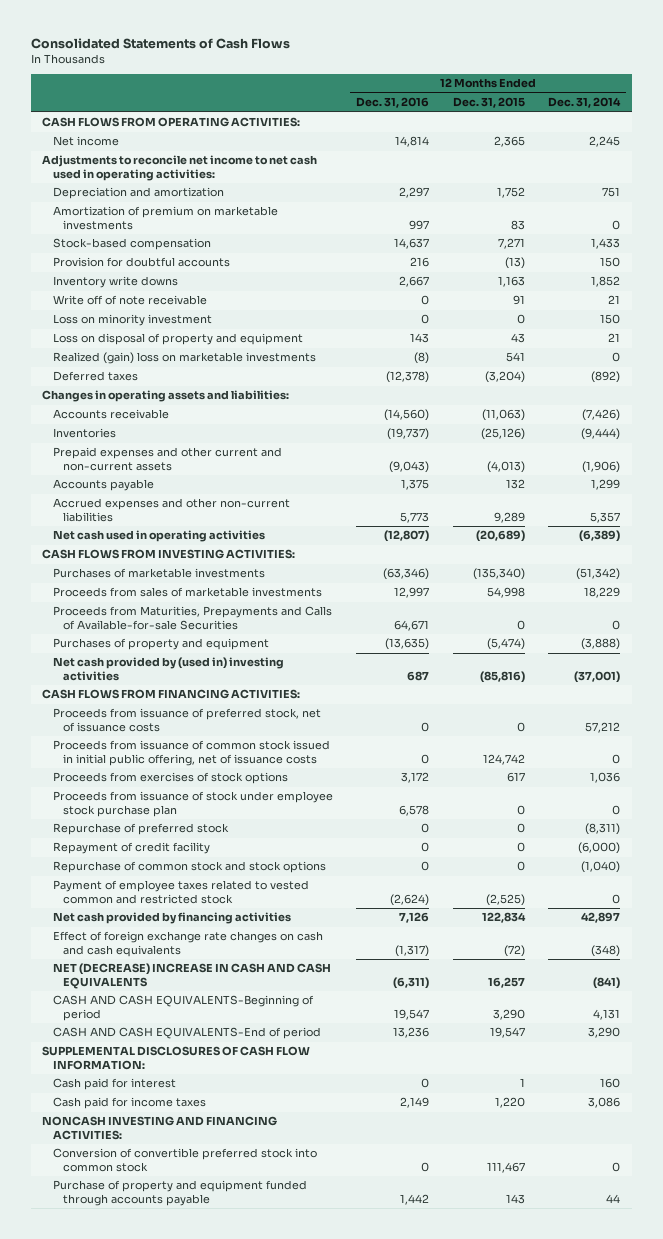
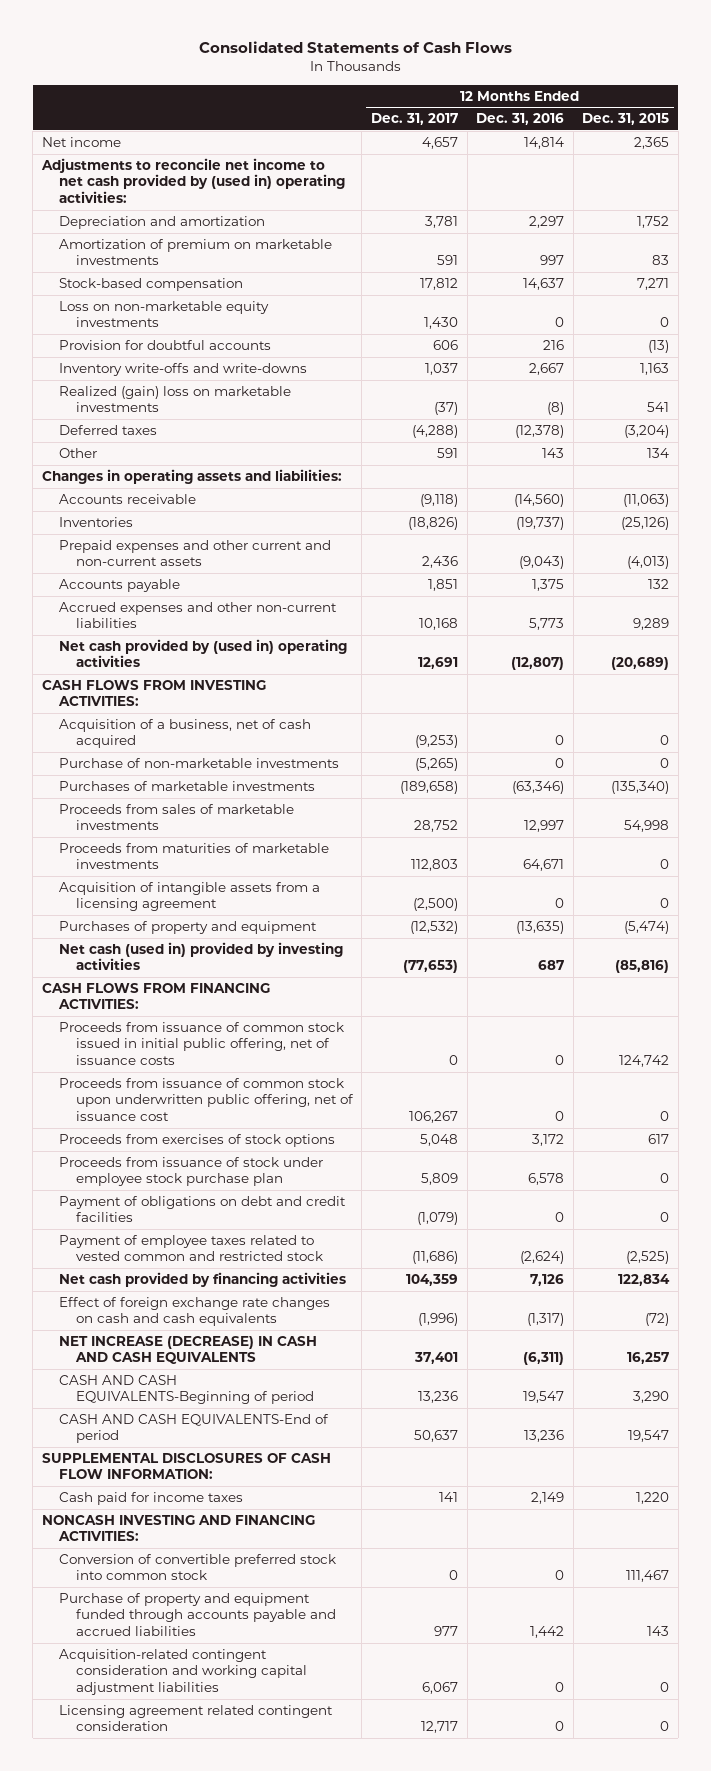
- | 12 Months Ended Dec. 31, 2016 | 12 Months Ended Dec. 31, 2015 | 12 Months Ended Dec. 31, 2014
+ | 12 Months Ended Dec. 31, 2017 | 12 Months Ended Dec. 31, 2016 | 12 Months Ended Dec. 31, 2015
- CASH FLOWS FROM OPERATING ACTIVITIES:
- Adjustments to reconcile net income to net cash used in operating activities:
+ Adjustments to reconcile net income to net cash provided by (used in) operating activities:
+ Loss on non-marketable equity investments | 1,430 | 0 | 0
- Inventory write downs | 2,667 | 1,163 | 1,852
- Write off of note receivable | 0 | 91 | 21
- Loss on minority investment | 0 | 0 | 150
- Loss on disposal of property and equipment | 143 | 43 | 21
+ Inventory write-offs and write-downs | 1,037 | 2,667 | 1,163
+ Other | 591 | 143 | 134
- Net cash used in operating activities | (12,807) | (20,689) | (6,389)
+ Net cash provided by (used in) operating activities | 12,691 | (12,807) | (20,689)
+ Acquisition of a business, net of cash acquired | (9,253) | 0 | 0
+ Purchase of non-marketable investments | (5,265) | 0 | 0
- Proceeds from Maturities, Prepayments and Calls of Available-for-sale Securities | 64,671 | 0 | 0
+ Proceeds from maturities of marketable investments | 112,803 | 64,671 | 0
+ Acquisition of intangible assets from a licensing agreement | (2,500) | 0 | 0
- Net cash provided by (used in) investing activities | 687 | (85,816) | (37,001)
+ Net cash (used in) provided by investing activities | (77,653) | 687 | (85,816)
- Proceeds from issuance of preferred stock, net of issuance costs | 0 | 0 | 57,212
+ Proceeds from issuance of common stock upon underwritten public offering, net of issuance cost | 106,267 | 0 | 0
- Repurchase of preferred stock | 0 | 0 | (8,311)
- Repayment of credit facility | 0 | 0 | (6,000)
- Repurchase of common stock and stock options | 0 | 0 | (1,040)
+ Payment of obligations on debt and credit facilities | (1,079) | 0 | 0
- NET (DECREASE) INCREASE IN CASH AND CASH EQUIVALENTS | (6,311) | 16,257 | (841)
+ NET INCREASE (DECREASE) IN CASH AND CASH EQUIVALENTS | 37,401 | (6,311) | 16,257
- Cash paid for interest | 0 | 1 | 160
- Purchase of property and equipment funded through accounts payable | 1,442 | 143 | 44
+ Purchase of property and equipment funded through accounts payable and accrued liabilities | 977 | 1,442 | 143
+ Acquisition-related contingent consideration and working capital adjustment liabilities | 6,067 | 0 | 0
+ Licensing agreement related contingent consideration | 12,717 | 0 | 0

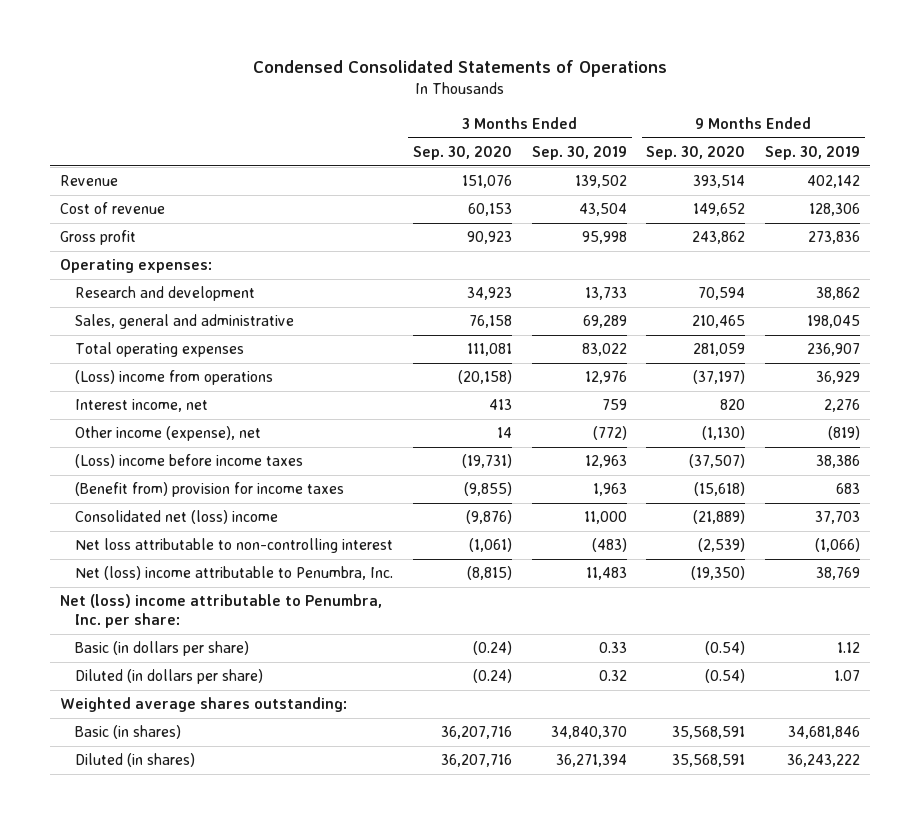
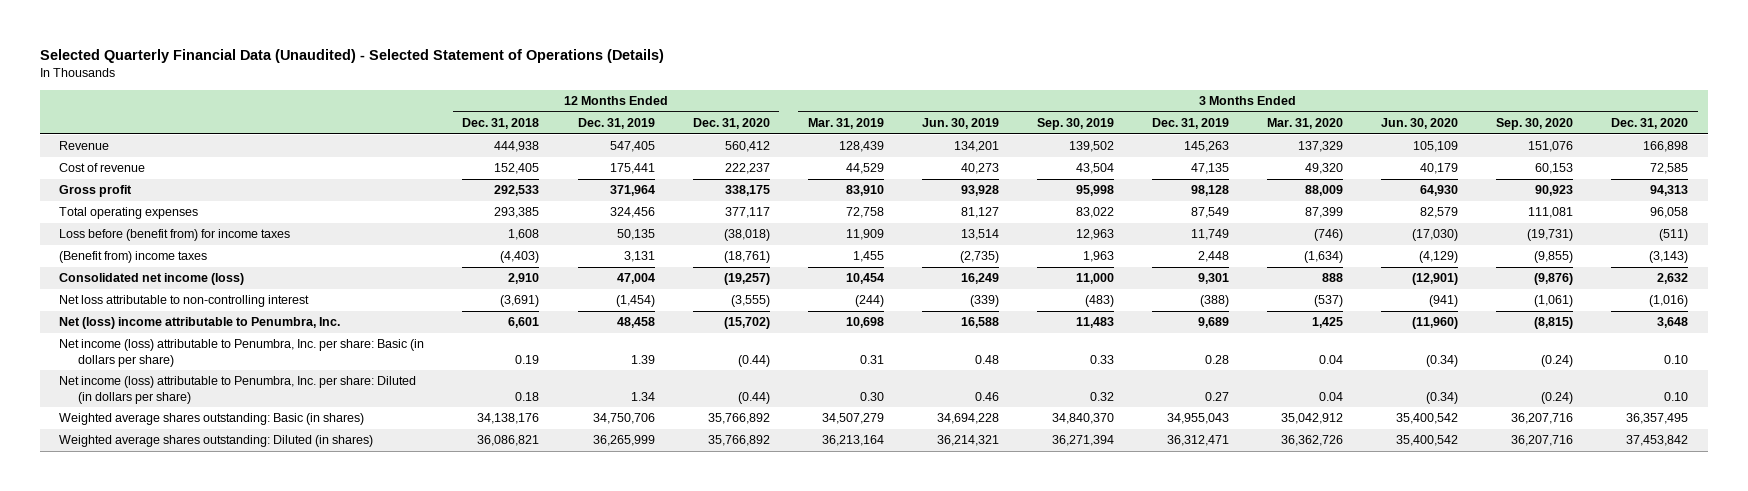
- Condensed Consolidated Statements of Operations
+ Selected Quarterly Financial Data (Unaudited) - Selected Statement of Operations (Details)
- | 3 Months Ended Sep. 30, 2020 | 3 Months Ended Sep. 30, 2019 | 9 Months Ended Sep. 30, 2020 | 9 Months Ended Sep. 30, 2019
+ | 12 Months Ended Dec. 31, 2018 | 12 Months Ended Dec. 31, 2019 | 12 Months Ended Dec. 31, 2020 | 3 Months Ended Mar. 31, 2019 | 3 Months Ended Jun. 30, 2019 | 3 Months Ended Sep. 30, 2019 | 3 Months Ended Dec. 31, 2019 | 3 Months Ended Mar. 31, 2020 | 3 Months Ended Jun. 30, 2020 | 3 Months Ended Sep. 30, 2020 | 3 Months Ended Dec. 31, 2020
- Operating expenses:
- Research and development | 34,923 | 13,733 | 70,594 | 38,862
- Sales, general and administrative | 76,158 | 69,289 | 210,465 | 198,045
- (Loss) income from operations | (20,158) | 12,976 | (37,197) | 36,929
- Interest income, net | 413 | 759 | 820 | 2,276
- Other income (expense), net | 14 | (772) | (1,130) | (819)
- (Loss) income before income taxes | (19,731) | 12,963 | (37,507) | 38,386
- (Benefit from) provision for income taxes | (9,855) | 1,963 | (15,618) | 683
- Consolidated net (loss) income | (9,876) | 11,000 | (21,889) | 37,703
+ Loss before (benefit from) for income taxes | 1,608 | 50,135 | (38,018) | 11,909 | 13,514 | 12,963 | 11,749 | (746) | (17,030) | (19,731) | (511)
+ (Benefit from) income taxes | (4,403) | 3,131 | (18,761) | 1,455 | (2,735) | 1,963 | 2,448 | (1,634) | (4,129) | (9,855) | (3,143)
+ Consolidated net income (loss) | 2,910 | 47,004 | (19,257) | 10,454 | 16,249 | 11,000 | 9,301 | 888 | (12,901) | (9,876) | 2,632
- Net (loss) income attributable to Penumbra, Inc. per share:
- Basic (in dollars per share) | (0.24) | 0.33 | (0.54) | 1.12
- Diluted (in dollars per share) | (0.24) | 0.32 | (0.54) | 1.07
- Weighted average shares outstanding:
- Basic (in shares) | 36,207,716 | 34,840,370 | 35,568,591 | 34,681,846
- Diluted (in shares) | 36,207,716 | 36,271,394 | 35,568,591 | 36,243,222
+ Net income (loss) attributable to Penumbra, Inc. per share: Basic (in dollars per share) | 0.19 | 1.39 | (0.44) | 0.31 | 0.48 | 0.33 | 0.28 | 0.04 | (0.34) | (0.24) | 0.10
+ Net income (loss) attributable to Penumbra, Inc. per share: Diluted (in dollars per share) | 0.18 | 1.34 | (0.44) | 0.30 | 0.46 | 0.32 | 0.27 | 0.04 | (0.34) | (0.24) | 0.10
+ Weighted average shares outstanding: Basic (in shares) | 34,138,176 | 34,750,706 | 35,766,892 | 34,507,279 | 34,694,228 | 34,840,370 | 34,955,043 | 35,042,912 | 35,400,542 | 36,207,716 | 36,357,495
+ Weighted average shares outstanding: Diluted (in shares) | 36,086,821 | 36,265,999 | 35,766,892 | 36,213,164 | 36,214,321 | 36,271,394 | 36,312,471 | 36,362,726 | 35,400,542 | 36,207,716 | 37,453,842

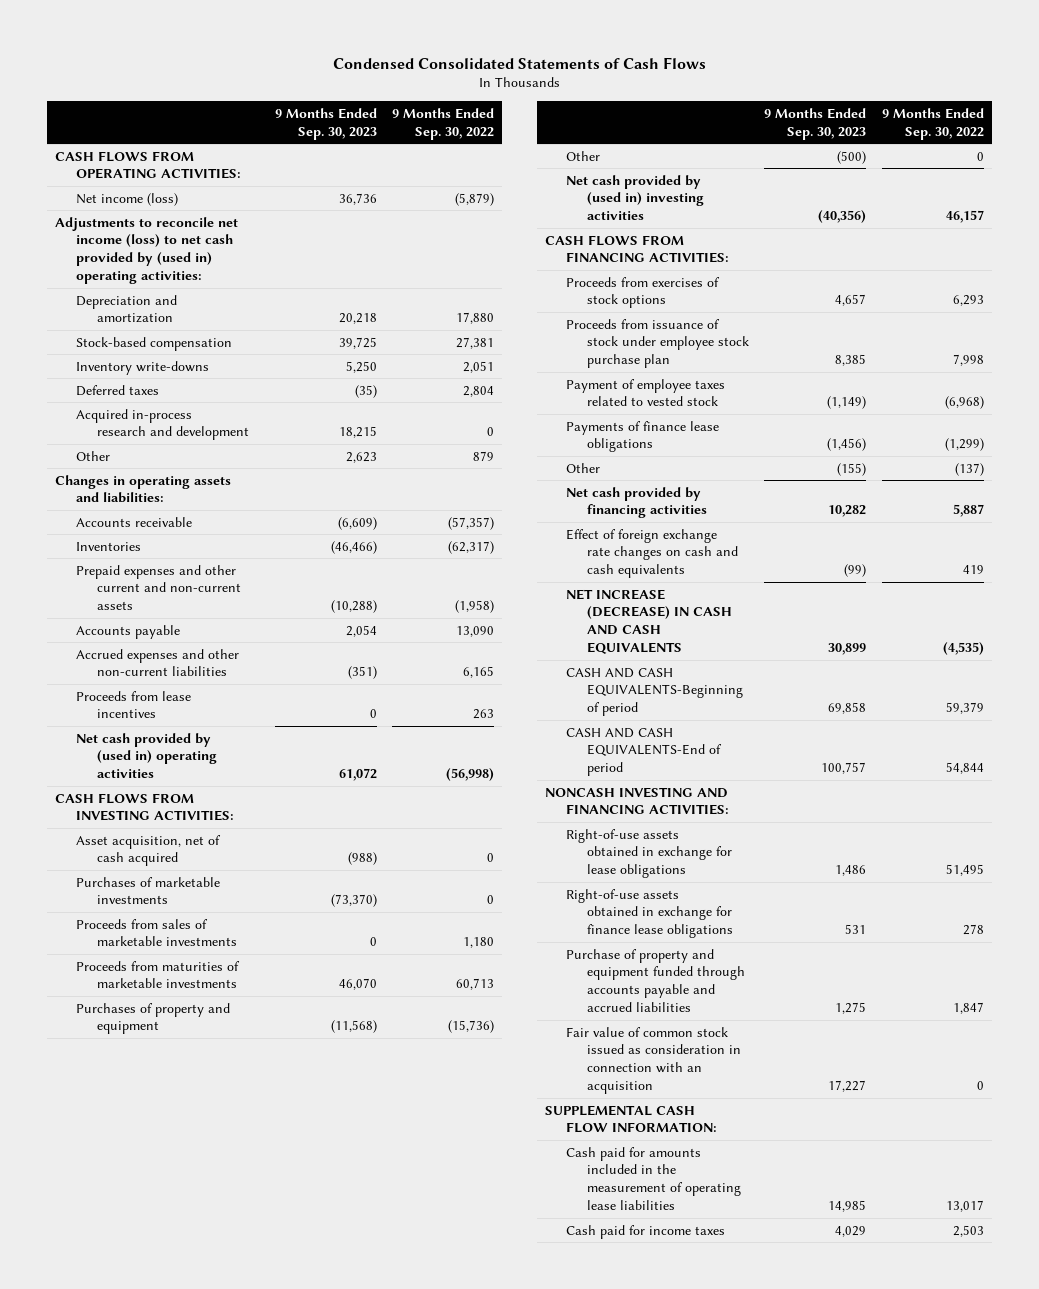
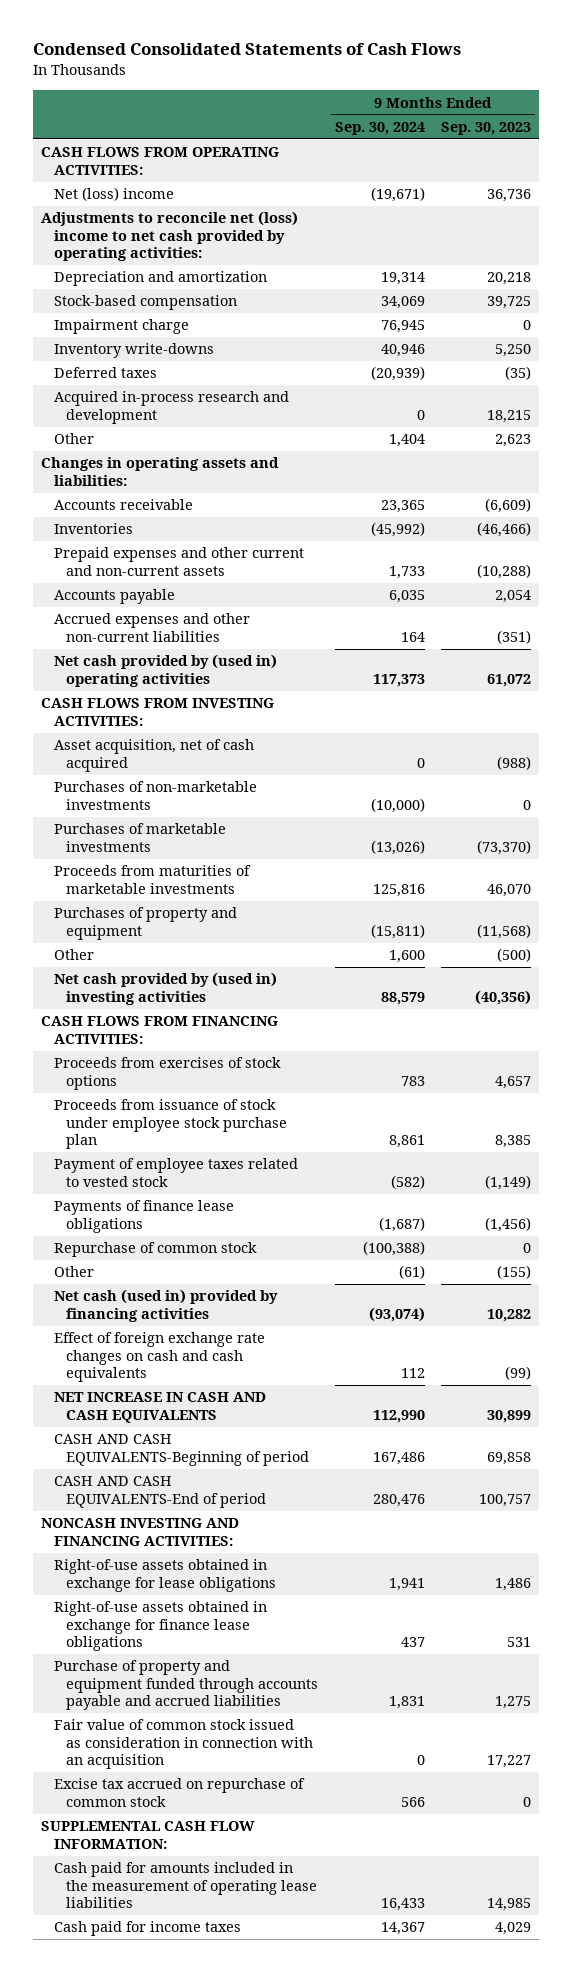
- | 9 Months Ended Sep. 30, 2023 | 9 Months Ended Sep. 30, 2022
+ | 9 Months Ended Sep. 30, 2024 | 9 Months Ended Sep. 30, 2023
- Net income (loss) | 36,736 | (5,879)
- Adjustments to reconcile net income (loss) to net cash provided by (used in) operating activities:
+ Net (loss) income | (19,671) | 36,736
+ Adjustments to reconcile net (loss) income to net cash provided by operating activities:
+ Impairment charge | 76,945 | 0
- Proceeds from lease incentives | 0 | 263
+ Purchases of non-marketable investments | (10,000) | 0
- Proceeds from sales of marketable investments | 0 | 1,180
+ Repurchase of common stock | (100,388) | 0
- Net cash provided by financing activities | 10,282 | 5,887
+ Net cash (used in) provided by financing activities | (93,074) | 10,282
- NET INCREASE (DECREASE) IN CASH AND CASH EQUIVALENTS | 30,899 | (4,535)
+ NET INCREASE IN CASH AND CASH EQUIVALENTS | 112,990 | 30,899
+ Excise tax accrued on repurchase of common stock | 566 | 0

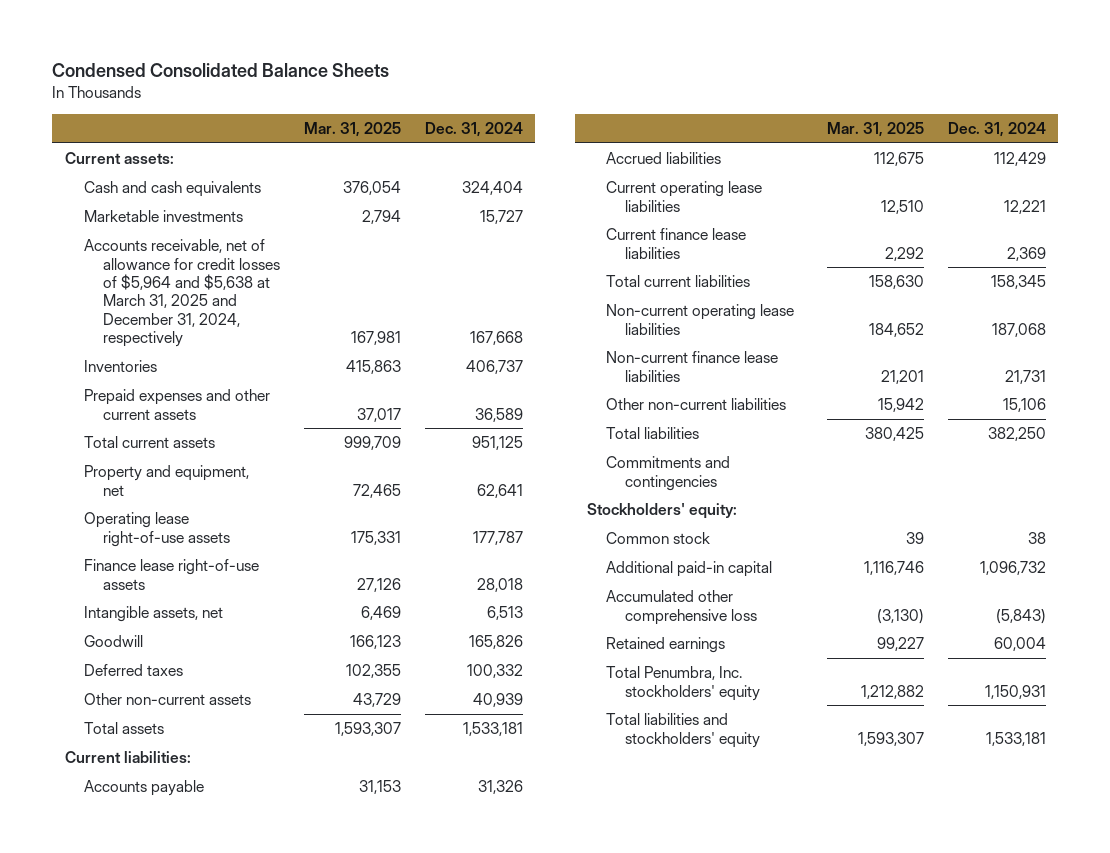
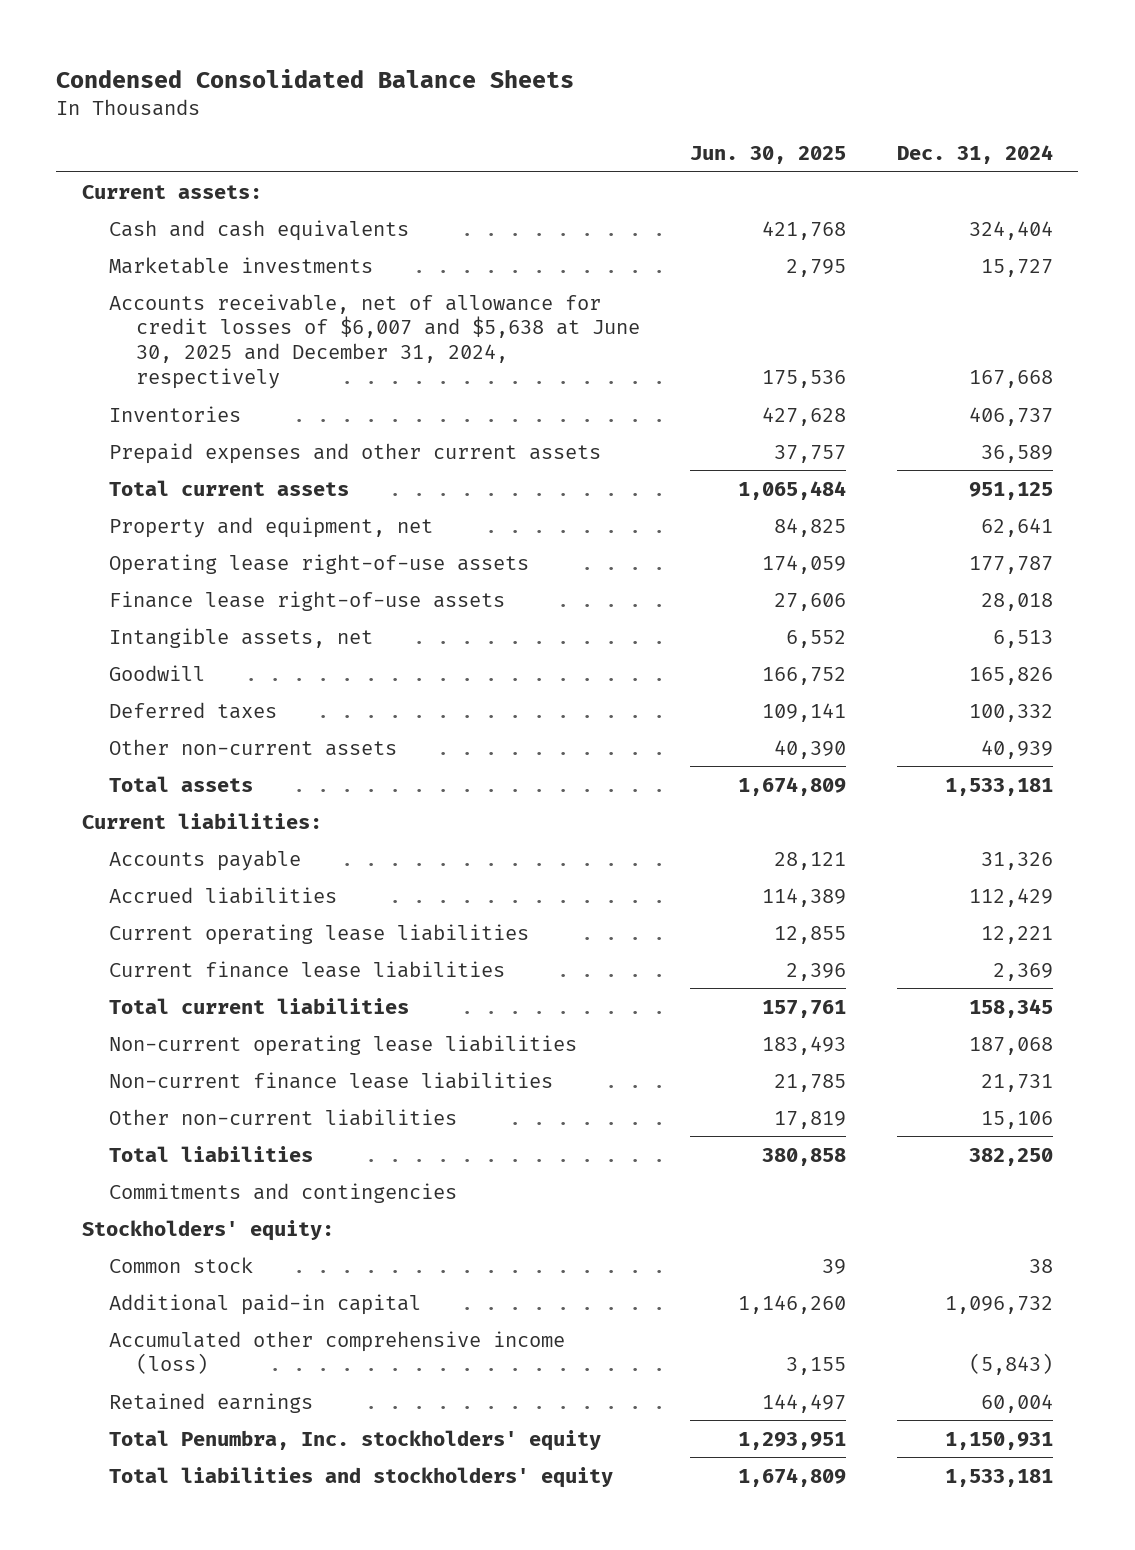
- | Mar. 31, 2025 | Dec. 31, 2024
+ | Jun. 30, 2025 | Dec. 31, 2024
- Accounts receivable, net of allowance for credit losses of $5,964 and $5,638 at March 31, 2025 and December 31, 2024, respectively | 167,981 | 167,668
+ Accounts receivable, net of allowance for credit losses of $6,007 and $5,638 at June 30, 2025 and December 31, 2024, respectively | 175,536 | 167,668
- Accumulated other comprehensive loss | (3,130) | (5,843)
+ Accumulated other comprehensive income (loss) | 3,155 | (5,843)

